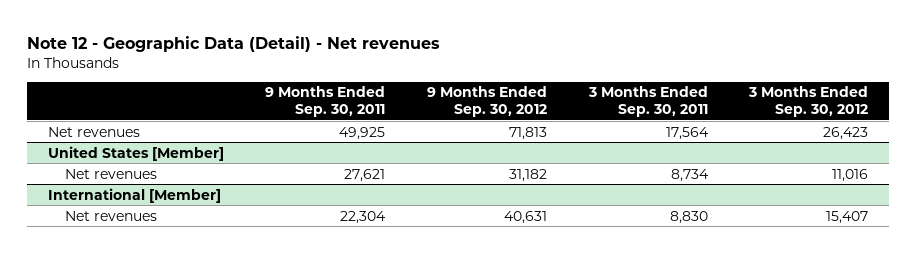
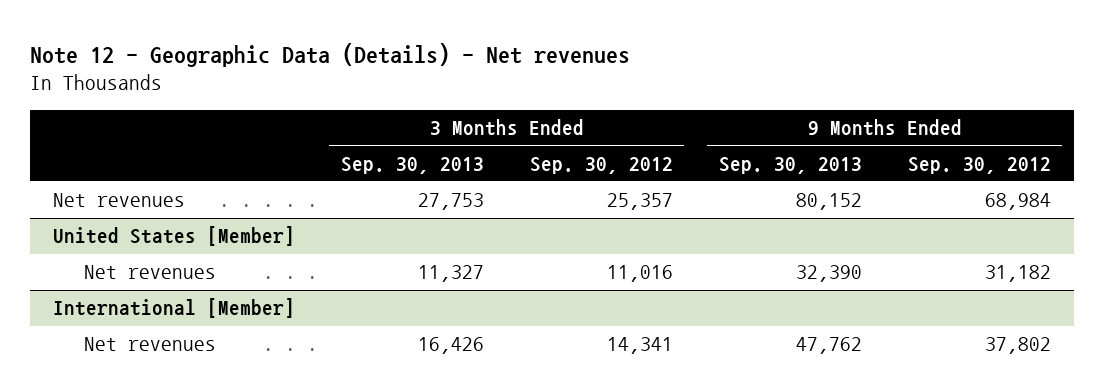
- Note 12 - Geographic Data (Detail) - Net revenues
+ Note 12 - Geographic Data (Details) - Net revenues
- | 9 Months Ended Sep. 30, 2011 | 9 Months Ended Sep. 30, 2012 | 3 Months Ended Sep. 30, 2011 | 3 Months Ended Sep. 30, 2012
+ | 3 Months Ended Sep. 30, 2013 | 3 Months Ended Sep. 30, 2012 | 9 Months Ended Sep. 30, 2013 | 9 Months Ended Sep. 30, 2012
- Net revenues | 49,925 | 71,813 | 17,564 | 26,423
+ Net revenues | 27,753 | 25,357 | 80,152 | 68,984
@ International [Member]
- Net revenues | 22,304 | 40,631 | 8,830 | 15,407
+ Net revenues | 16,426 | 14,341 | 47,762 | 37,802

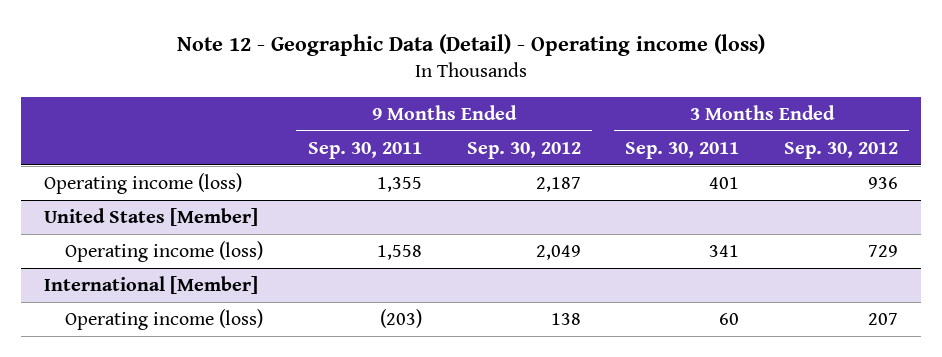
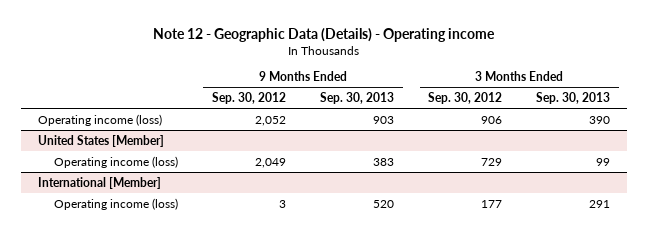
- Note 12 - Geographic Data (Detail) - Operating income (loss)
+ Note 12 - Geographic Data (Details) - Operating income
- | 9 Months Ended Sep. 30, 2011 | 9 Months Ended Sep. 30, 2012 | 3 Months Ended Sep. 30, 2011 | 3 Months Ended Sep. 30, 2012
+ | 9 Months Ended Sep. 30, 2012 | 9 Months Ended Sep. 30, 2013 | 3 Months Ended Sep. 30, 2012 | 3 Months Ended Sep. 30, 2013
- Operating income (loss) | 1,355 | 2,187 | 401 | 936
+ Operating income (loss) | 2,052 | 903 | 906 | 390
@ International [Member]
- Operating income (loss) | (203) | 138 | 60 | 207
+ Operating income (loss) | 3 | 520 | 177 | 291

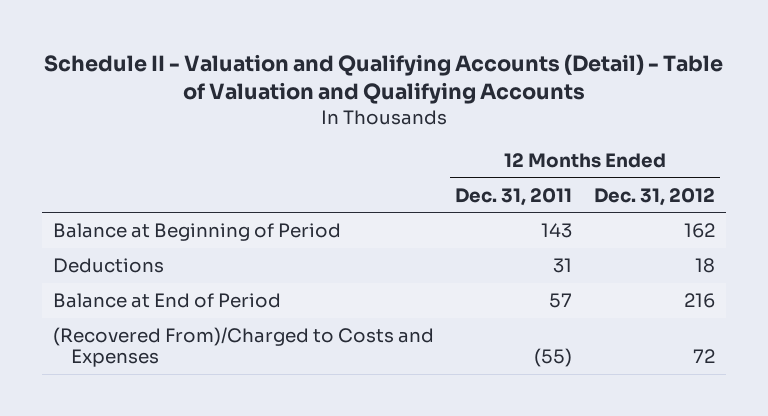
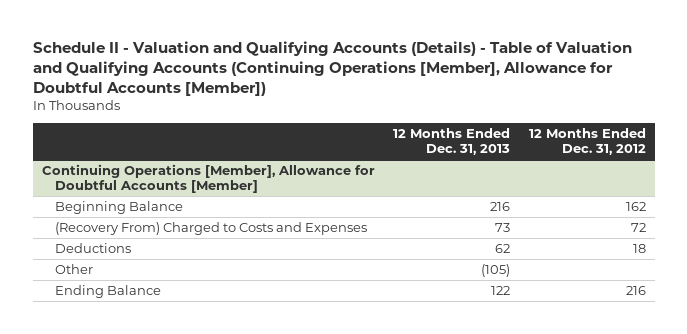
- Schedule II - Valuation and Qualifying Accounts (Detail) - Table of Valuation and Qualifying Accounts
+ Schedule II - Valuation and Qualifying Accounts (Details) - Table of Valuation and Qualifying Accounts (Continuing Operations [Member], Allowance for Doubtful Accounts [Member])
- | 12 Months Ended Dec. 31, 2011 | 12 Months Ended Dec. 31, 2012
+ | 12 Months Ended Dec. 31, 2013 | 12 Months Ended Dec. 31, 2012
- Balance at Beginning of Period | 143 | 162
+ Continuing Operations [Member], Allowance for Doubtful Accounts [Member]
+ Beginning Balance | 216 | 162
+ (Recovery From) Charged to Costs and Expenses | 73 | 72
- Balance at End of Period | 57 | 216
- (Recovered From)/Charged to Costs and Expenses | (55) | 72
+ Other | (105) |
+ Ending Balance | 122 | 216

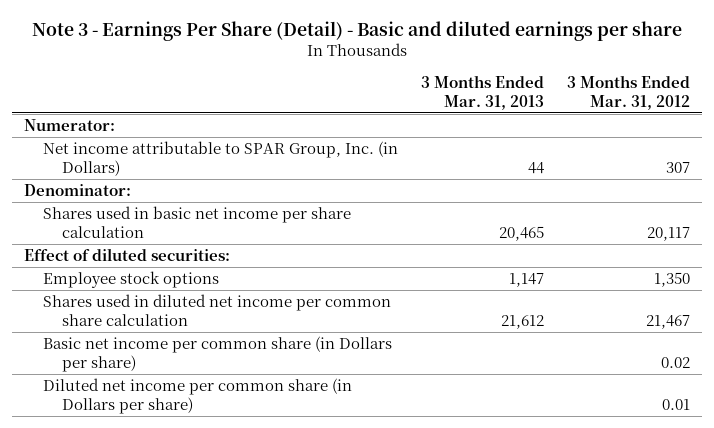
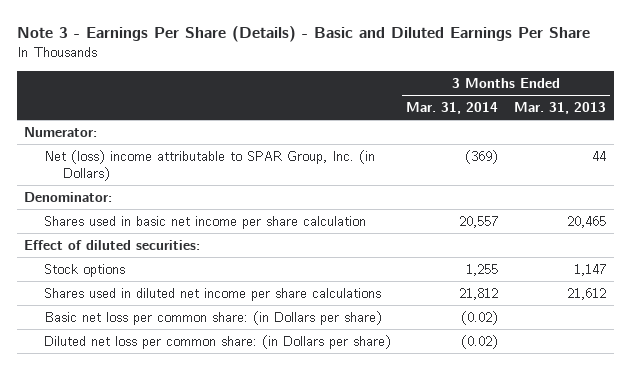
- Note 3 - Earnings Per Share (Detail) - Basic and diluted earnings per share
+ Note 3 - Earnings Per Share (Details) - Basic and Diluted Earnings Per Share
- | 3 Months Ended Mar. 31, 2013 | 3 Months Ended Mar. 31, 2012
+ | 3 Months Ended Mar. 31, 2014 | 3 Months Ended Mar. 31, 2013
- Net income attributable to SPAR Group, Inc. (in Dollars) | 44 | 307
+ Net (loss) income attributable to SPAR Group, Inc. (in Dollars) | (369) | 44
- Employee stock options | 1,147 | 1,350
- Shares used in diluted net income per common share calculation | 21,612 | 21,467
- Basic net income per common share (in Dollars per share) | | 0.02
- Diluted net income per common share (in Dollars per share) | | 0.01
+ Stock options | 1,255 | 1,147
+ Shares used in diluted net income per share calculations | 21,812 | 21,612
+ Basic net loss per common share: (in Dollars per share) | (0.02) |
+ Diluted net loss per common share: (in Dollars per share) | (0.02) |

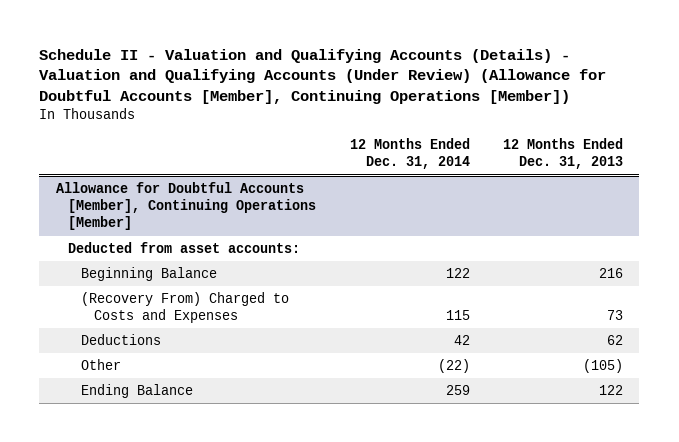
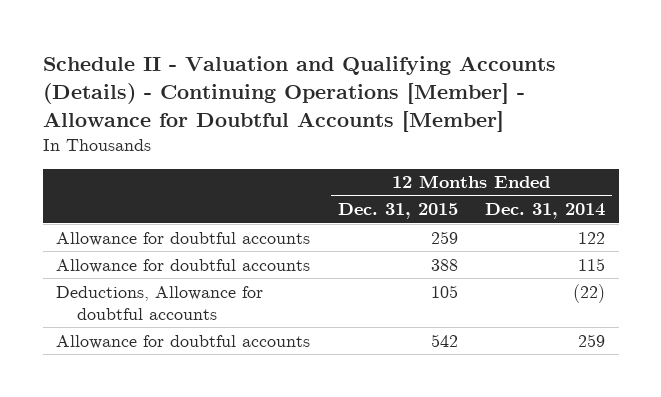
- Schedule II - Valuation and Qualifying Accounts (Details) - Valuation and Qualifying Accounts (Under Review) (Allowance for Doubtful Accounts [Member], Continuing Operations [Member])
+ Schedule II - Valuation and Qualifying Accounts (Details) - Continuing Operations [Member] - Allowance for Doubtful Accounts [Member]
- | 12 Months Ended Dec. 31, 2014 | 12 Months Ended Dec. 31, 2013
+ | 12 Months Ended Dec. 31, 2015 | 12 Months Ended Dec. 31, 2014
- Allowance for Doubtful Accounts [Member], Continuing Operations [Member]
- Deducted from asset accounts:
- Beginning Balance | 122 | 216
- (Recovery From) Charged to Costs and Expenses | 115 | 73
- Deductions | 42 | 62
- Other | (22) | (105)
- Ending Balance | 259 | 122
+ Allowance for doubtful accounts | 259 | 122
+ Allowance for doubtful accounts | 388 | 115
+ Deductions, Allowance for doubtful accounts | 105 | (22)
+ Allowance for doubtful accounts | 542 | 259

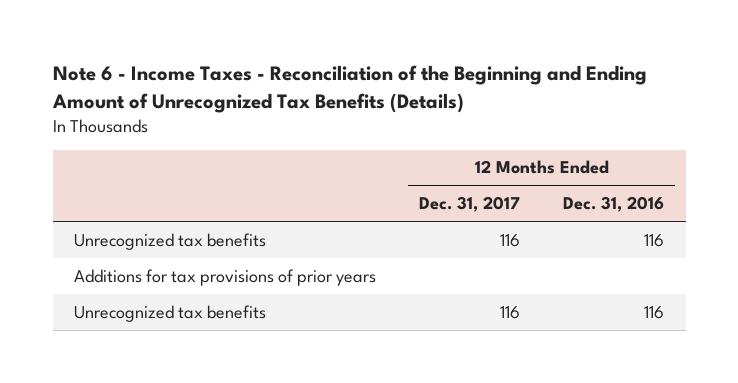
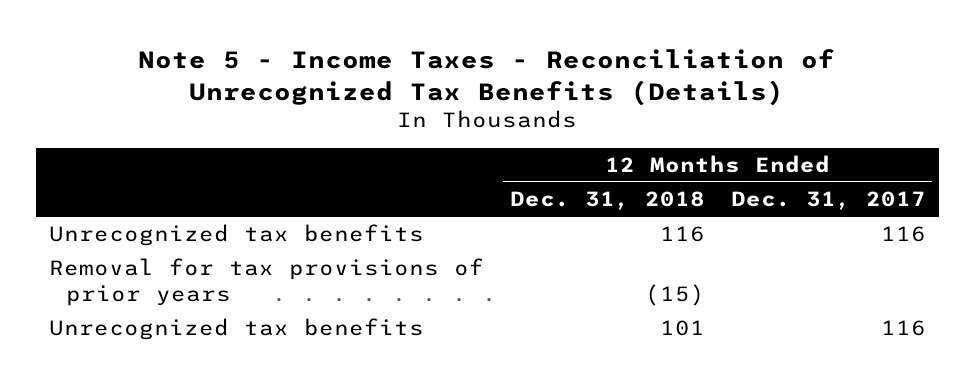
- Note 6 - Income Taxes - Reconciliation of the Beginning and Ending Amount of Unrecognized Tax Benefits (Details)
+ Note 5 - Income Taxes - Reconciliation of Unrecognized Tax Benefits (Details)
- | 12 Months Ended Dec. 31, 2017 | 12 Months Ended Dec. 31, 2016
+ | 12 Months Ended Dec. 31, 2018 | 12 Months Ended Dec. 31, 2017
- Additions for tax provisions of prior years
+ Removal for tax provisions of prior years | (15) |

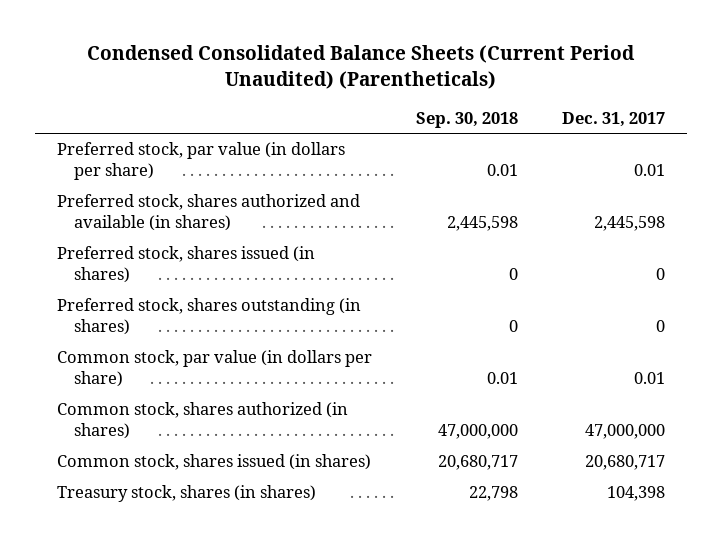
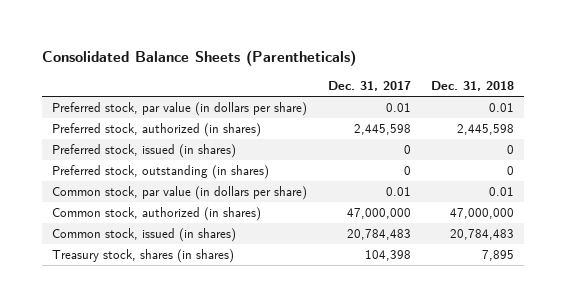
- Condensed Consolidated Balance Sheets (Current Period Unaudited) (Parentheticals)
+ Consolidated Balance Sheets (Parentheticals)
- | Sep. 30, 2018 | Dec. 31, 2017
+ | Dec. 31, 2017 | Dec. 31, 2018
- Preferred stock, shares authorized and available (in shares) | 2,445,598 | 2,445,598
- Preferred stock, shares issued (in shares) | 0 | 0
- Preferred stock, shares outstanding (in shares) | 0 | 0
+ Preferred stock, authorized (in shares) | 2,445,598 | 2,445,598
+ Preferred stock, issued (in shares) | 0 | 0
+ Preferred stock, outstanding (in shares) | 0 | 0
- Common stock, shares authorized (in shares) | 47,000,000 | 47,000,000
- Common stock, shares issued (in shares) | 20,680,717 | 20,680,717
+ Common stock, authorized (in shares) | 47,000,000 | 47,000,000
+ Common stock, issued (in shares) | 20,784,483 | 20,784,483

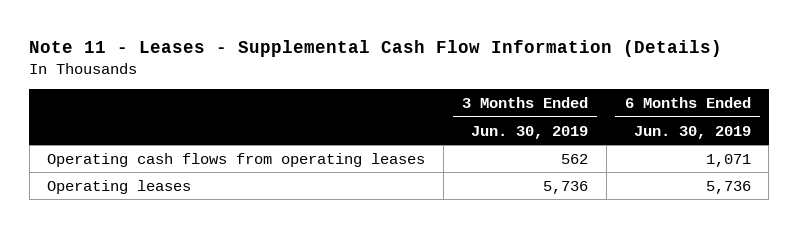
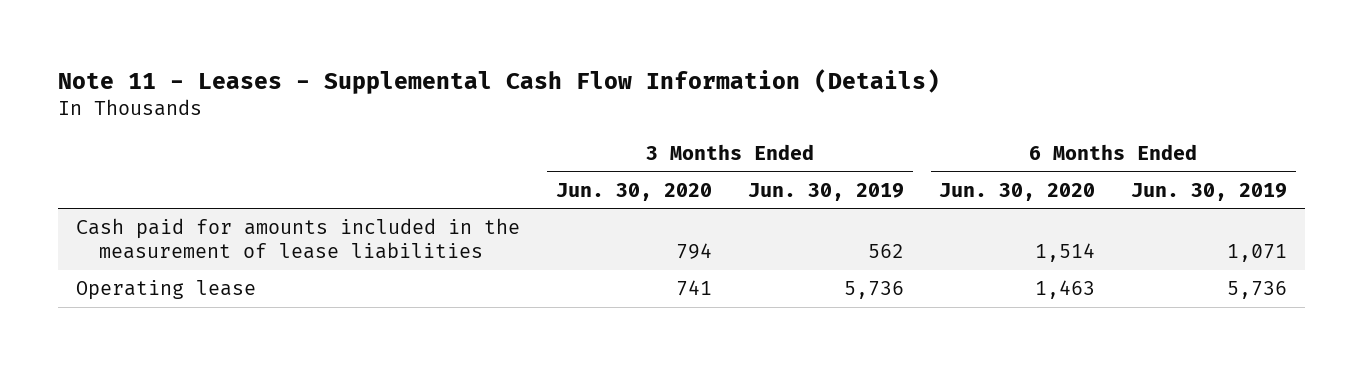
- | 3 Months Ended Jun. 30, 2019 | 6 Months Ended Jun. 30, 2019
+ | 3 Months Ended Jun. 30, 2020 | 3 Months Ended Jun. 30, 2019 | 6 Months Ended Jun. 30, 2020 | 6 Months Ended Jun. 30, 2019
- Operating cash flows from operating leases | 562 | 1,071
- Operating leases | 5,736 | 5,736
+ Cash paid for amounts included in the measurement of lease liabilities | 794 | 562 | 1,514 | 1,071
+ Operating lease | 741 | 5,736 | 1,463 | 5,736

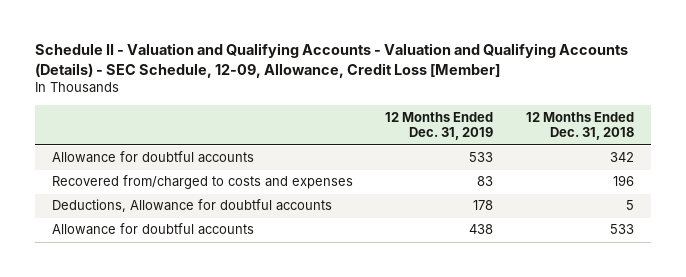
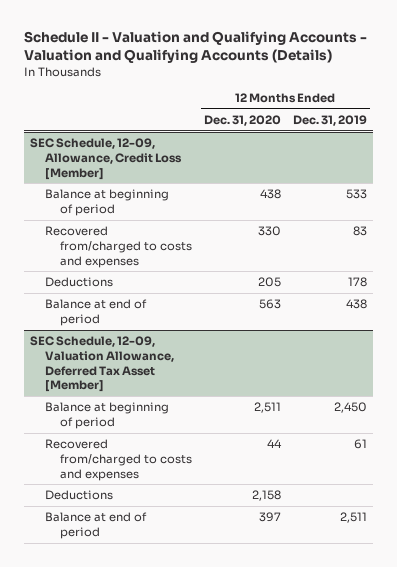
- Schedule II - Valuation and Qualifying Accounts - Valuation and Qualifying Accounts (Details) - SEC Schedule, 12-09, Allowance, Credit Loss [Member]
+ Schedule II - Valuation and Qualifying Accounts - Valuation and Qualifying Accounts (Details)
- | 12 Months Ended Dec. 31, 2019 | 12 Months Ended Dec. 31, 2018
+ | 12 Months Ended Dec. 31, 2020 | 12 Months Ended Dec. 31, 2019
- Allowance for doubtful accounts | 533 | 342
+ SEC Schedule, 12-09, Allowance, Credit Loss [Member]
+ Balance at beginning of period | 438 | 533
- Deductions, Allowance for doubtful accounts | 178 | 5
- Allowance for doubtful accounts | 438 | 533
+ Deductions | 205 | 178
+ Balance at end of period | 563 | 438
+ SEC Schedule, 12-09, Valuation Allowance, Deferred Tax Asset [Member]
+ Balance at beginning of period | 2,511 | 2,450
+ Recovered from/charged to costs and expenses | 44 | 61
+ Deductions | 2,158 |
+ Balance at end of period | 397 | 2,511

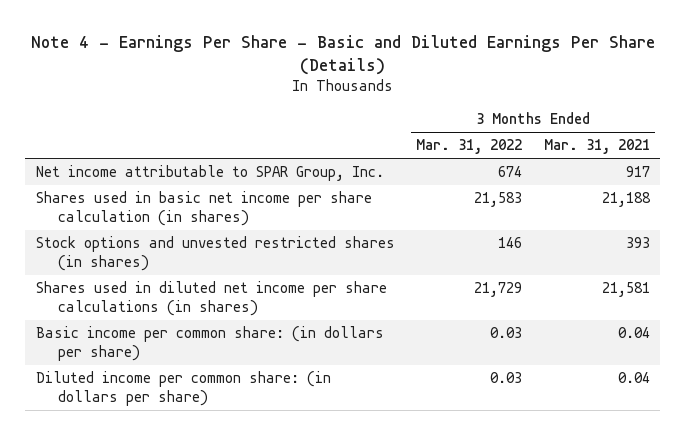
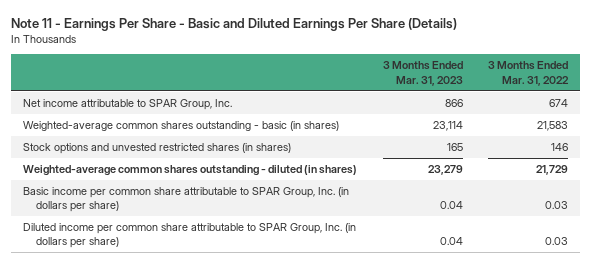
- Note 4 - Earnings Per Share - Basic and Diluted Earnings Per Share (Details)
+ Note 11 - Earnings Per Share - Basic and Diluted Earnings Per Share (Details)
- | 3 Months Ended Mar. 31, 2022 | 3 Months Ended Mar. 31, 2021
+ | 3 Months Ended Mar. 31, 2023 | 3 Months Ended Mar. 31, 2022
- Shares used in basic net income per share calculation (in shares) | 21,583 | 21,188
+ Weighted-average common shares outstanding - basic (in shares) | 23,114 | 21,583
- Shares used in diluted net income per share calculations (in shares) | 21,729 | 21,581
- Basic income per common share: (in dollars per share) | 0.03 | 0.04
- Diluted income per common share: (in dollars per share) | 0.03 | 0.04
+ Weighted-average common shares outstanding - diluted (in shares) | 23,279 | 21,729
+ Basic income per common share attributable to SPAR Group, Inc. (in dollars per share) | 0.04 | 0.03
+ Diluted income per common share attributable to SPAR Group, Inc. (in dollars per share) | 0.04 | 0.03

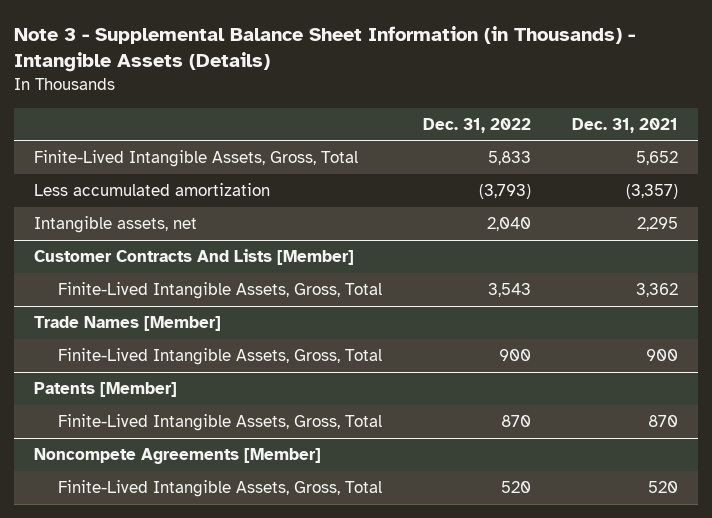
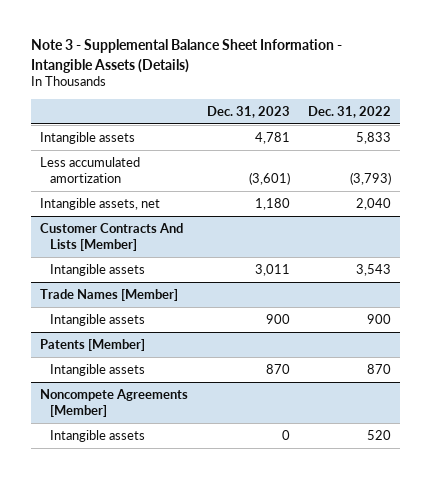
- Note 3 - Supplemental Balance Sheet Information (in Thousands) - Intangible Assets (Details)
+ Note 3 - Supplemental Balance Sheet Information - Intangible Assets (Details)
- | Dec. 31, 2022 | Dec. 31, 2021
+ | Dec. 31, 2023 | Dec. 31, 2022
- Finite-Lived Intangible Assets, Gross, Total | 5,833 | 5,652
+ Intangible assets | 4,781 | 5,833
@ Customer Contracts And Lists [Member]
- Finite-Lived Intangible Assets, Gross, Total | 3,543 | 3,362
+ Intangible assets | 3,011 | 3,543
@ Trade Names [Member]
- Finite-Lived Intangible Assets, Gross, Total | 900 | 900
+ Intangible assets | 900 | 900
@ Patents [Member]
- Finite-Lived Intangible Assets, Gross, Total | 870 | 870
+ Intangible assets | 870 | 870
@ Noncompete Agreements [Member]
- Finite-Lived Intangible Assets, Gross, Total | 520 | 520
+ Intangible assets | 0 | 520

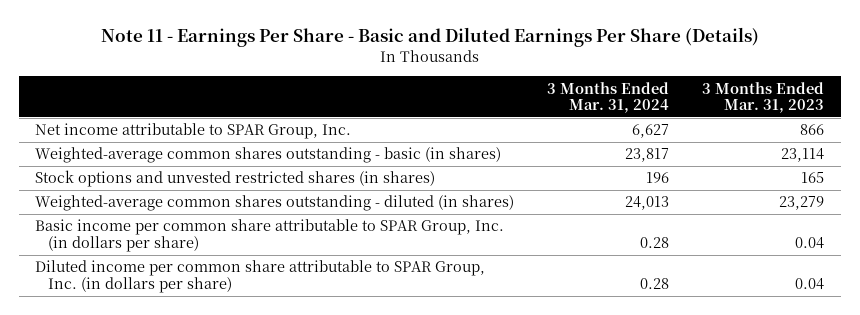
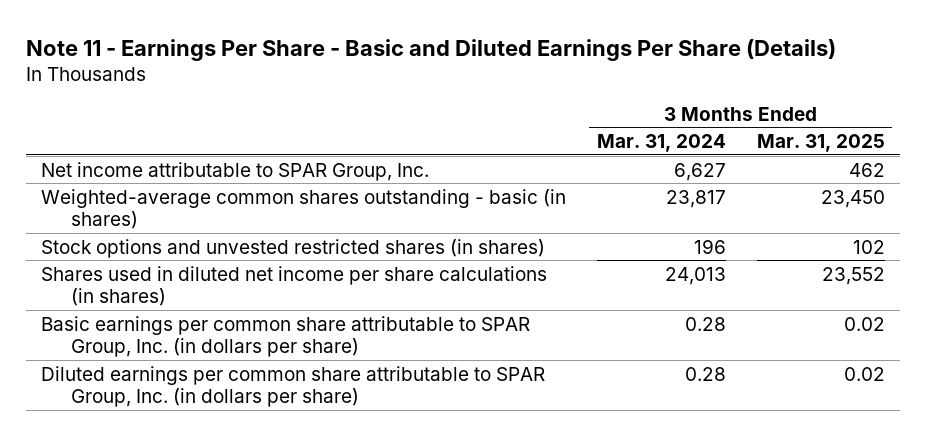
- | 3 Months Ended Mar. 31, 2024 | 3 Months Ended Mar. 31, 2023
+ | 3 Months Ended Mar. 31, 2024 | 3 Months Ended Mar. 31, 2025
- Weighted-average common shares outstanding - diluted (in shares) | 24,013 | 23,279
- Basic income per common share attributable to SPAR Group, Inc. (in dollars per share) | 0.28 | 0.04
- Diluted income per common share attributable to SPAR Group, Inc. (in dollars per share) | 0.28 | 0.04
+ Shares used in diluted net income per share calculations (in shares) | 24,013 | 23,552
+ Basic earnings per common share attributable to SPAR Group, Inc. (in dollars per share) | 0.28 | 0.02
+ Diluted earnings per common share attributable to SPAR Group, Inc. (in dollars per share) | 0.28 | 0.02

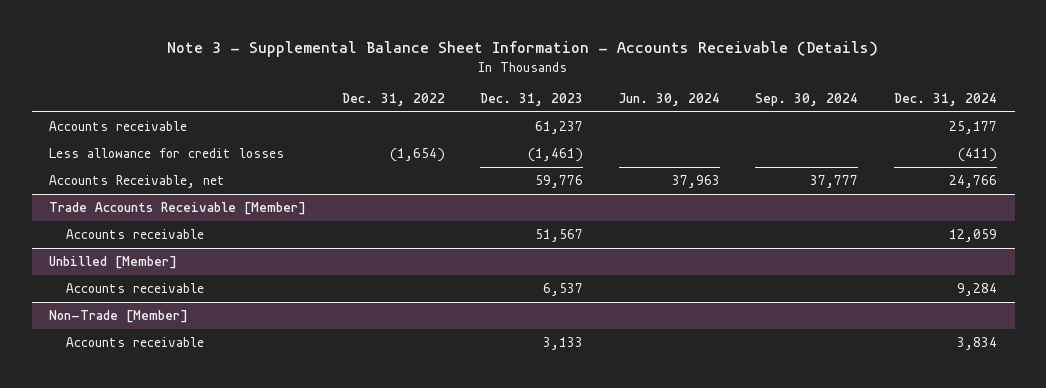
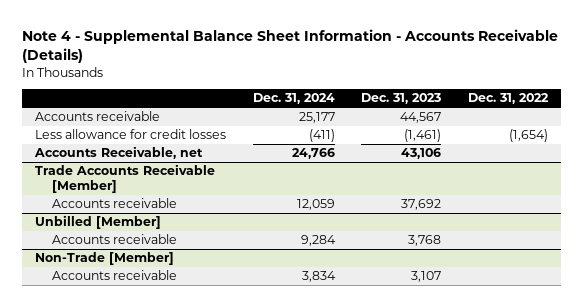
- Note 3 - Supplemental Balance Sheet Information - Accounts Receivable (Details)
+ Note 4 - Supplemental Balance Sheet Information - Accounts Receivable (Details)
- | Dec. 31, 2022 | Dec. 31, 2023 | Jun. 30, 2024 | Sep. 30, 2024 | Dec. 31, 2024
+ | Dec. 31, 2024 | Dec. 31, 2023 | Dec. 31, 2022
- Accounts receivable | | 61,237 | | | 25,177
+ Accounts receivable | 25,177 | 44,567 |
- Accounts Receivable, net | | 59,776 | 37,963 | 37,777 | 24,766
+ Accounts Receivable, net | 24,766 | 43,106 |
@ Trade Accounts Receivable [Member]
- Accounts receivable | | 51,567 | | | 12,059
+ Accounts receivable | 12,059 | 37,692 |
@ Unbilled [Member]
- Accounts receivable | | 6,537 | | | 9,284
+ Accounts receivable | 9,284 | 3,768 |
@ Non-Trade [Member]
- Accounts receivable | | 3,133 | | | 3,834
+ Accounts receivable | 3,834 | 3,107 |

